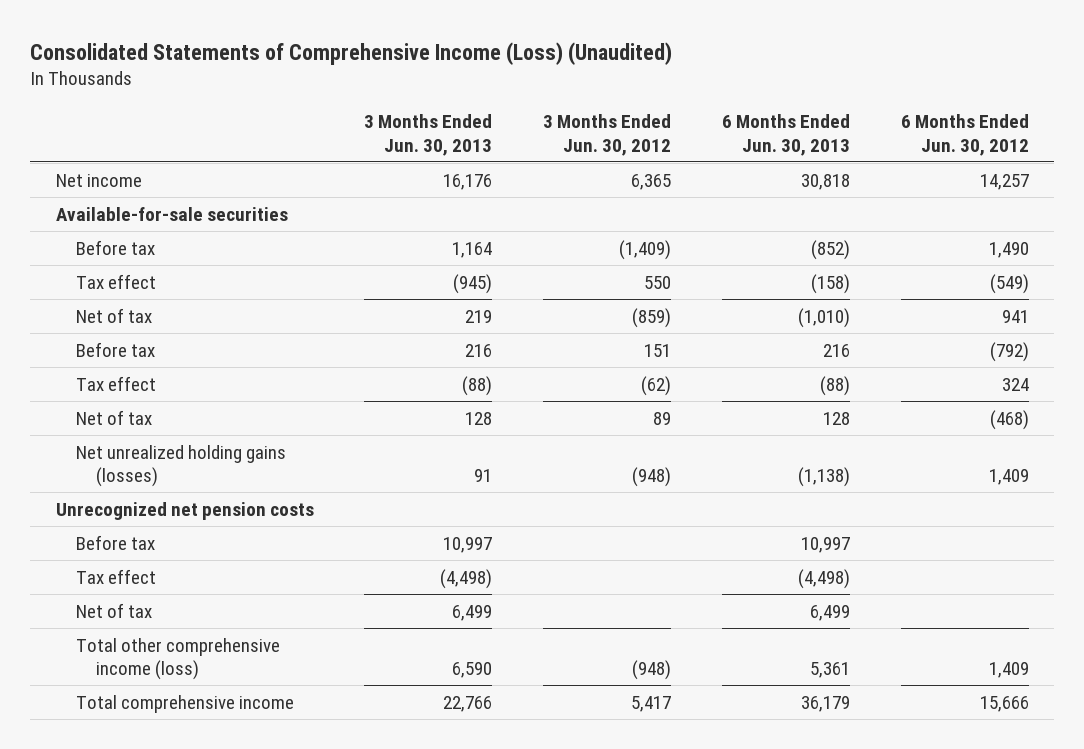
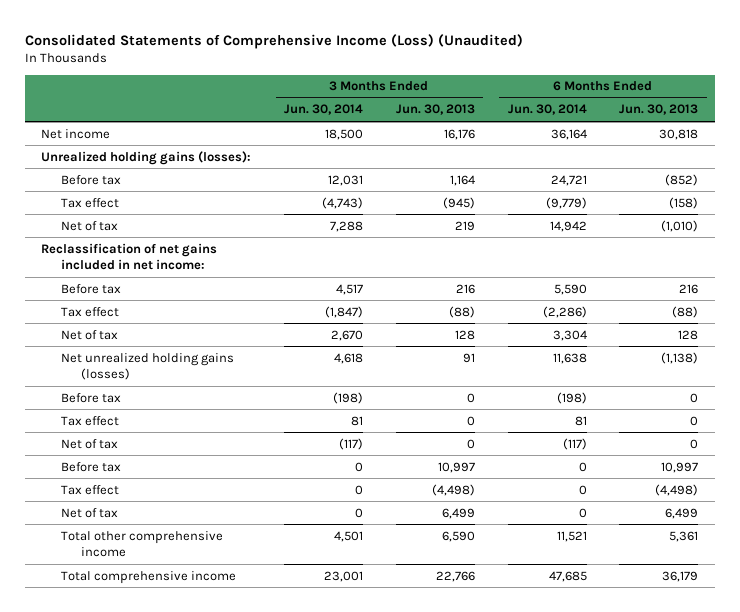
- | 3 Months Ended Jun. 30, 2013 | 3 Months Ended Jun. 30, 2012 | 6 Months Ended Jun. 30, 2013 | 6 Months Ended Jun. 30, 2012
+ | 3 Months Ended Jun. 30, 2014 | 3 Months Ended Jun. 30, 2013 | 6 Months Ended Jun. 30, 2014 | 6 Months Ended Jun. 30, 2013
- Available-for-sale securities
+ Unrealized holding gains (losses):
+ Reclassification of net gains included in net income:
- Unrecognized net pension costs
+ Before tax | (198) | 0 | (198) | 0
+ Tax effect | 81 | 0 | 81 | 0
+ Net of tax | (117) | 0 | (117) | 0
- Total other comprehensive income (loss) | 6,590 | (948) | 5,361 | 1,409
+ Total other comprehensive income | 4,501 | 6,590 | 11,521 | 5,361

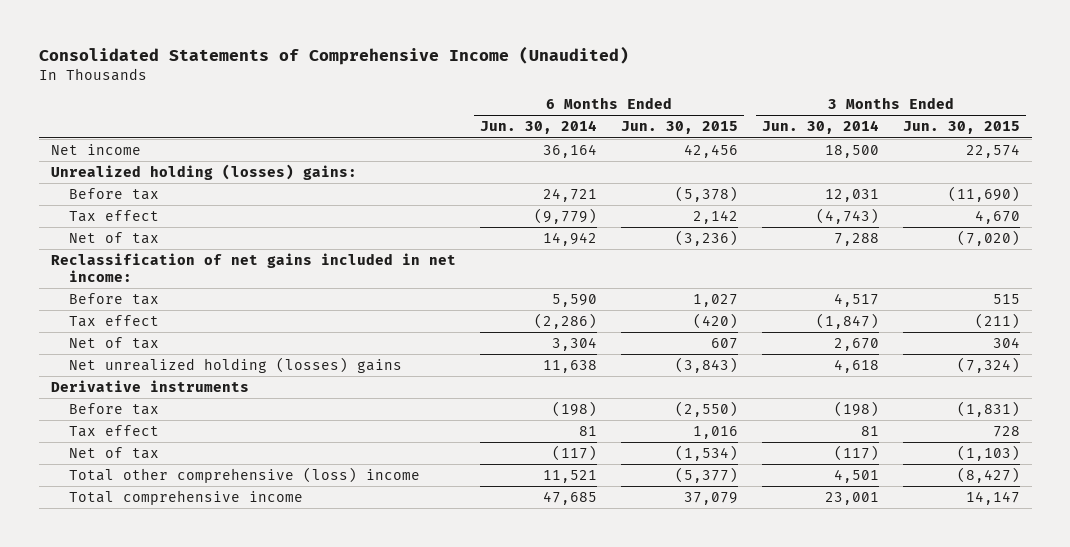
- Consolidated Statements of Comprehensive Income (Loss) (Unaudited)
+ Consolidated Statements of Comprehensive Income (Unaudited)
- | 3 Months Ended Jun. 30, 2014 | 3 Months Ended Jun. 30, 2013 | 6 Months Ended Jun. 30, 2014 | 6 Months Ended Jun. 30, 2013
+ | 6 Months Ended Jun. 30, 2014 | 6 Months Ended Jun. 30, 2015 | 3 Months Ended Jun. 30, 2014 | 3 Months Ended Jun. 30, 2015
- Unrealized holding gains (losses):
+ Unrealized holding (losses) gains:
- Net unrealized holding gains (losses) | 4,618 | 91 | 11,638 | (1,138)
+ Net unrealized holding (losses) gains | 11,638 | (3,843) | 4,618 | (7,324)
+ Derivative instruments
- Before tax | 0 | 10,997 | 0 | 10,997
- Tax effect | 0 | (4,498) | 0 | (4,498)
- Net of tax | 0 | 6,499 | 0 | 6,499
- Total other comprehensive income | 4,501 | 6,590 | 11,521 | 5,361
+ Total other comprehensive (loss) income | 11,521 | (5,377) | 4,501 | (8,427)

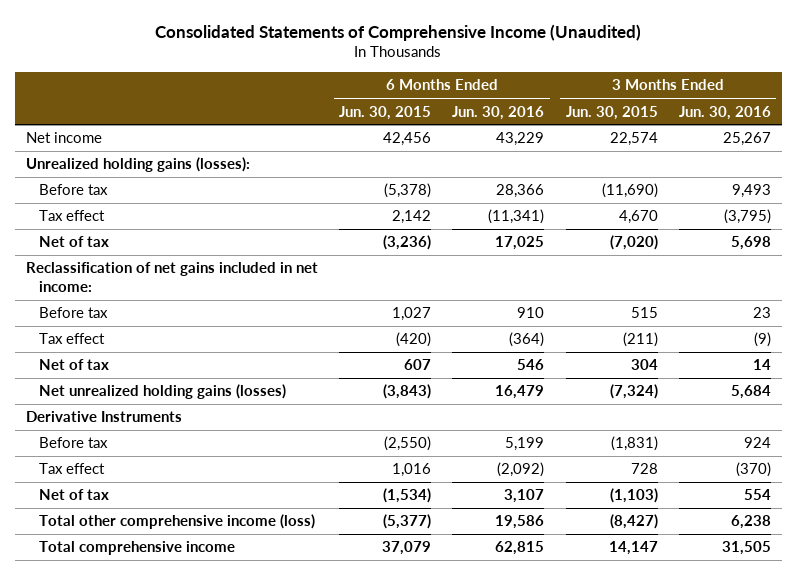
- | 6 Months Ended Jun. 30, 2014 | 6 Months Ended Jun. 30, 2015 | 3 Months Ended Jun. 30, 2014 | 3 Months Ended Jun. 30, 2015
+ | 6 Months Ended Jun. 30, 2015 | 6 Months Ended Jun. 30, 2016 | 3 Months Ended Jun. 30, 2015 | 3 Months Ended Jun. 30, 2016
- Unrealized holding (losses) gains:
+ Unrealized holding gains (losses):
- Net unrealized holding (losses) gains | 11,638 | (3,843) | 4,618 | (7,324)
- Derivative instruments
+ Net unrealized holding gains (losses) | (3,843) | 16,479 | (7,324) | 5,684
+ Derivative Instruments
- Total other comprehensive (loss) income | 11,521 | (5,377) | 4,501 | (8,427)
+ Total other comprehensive income (loss) | (5,377) | 19,586 | (8,427) | 6,238

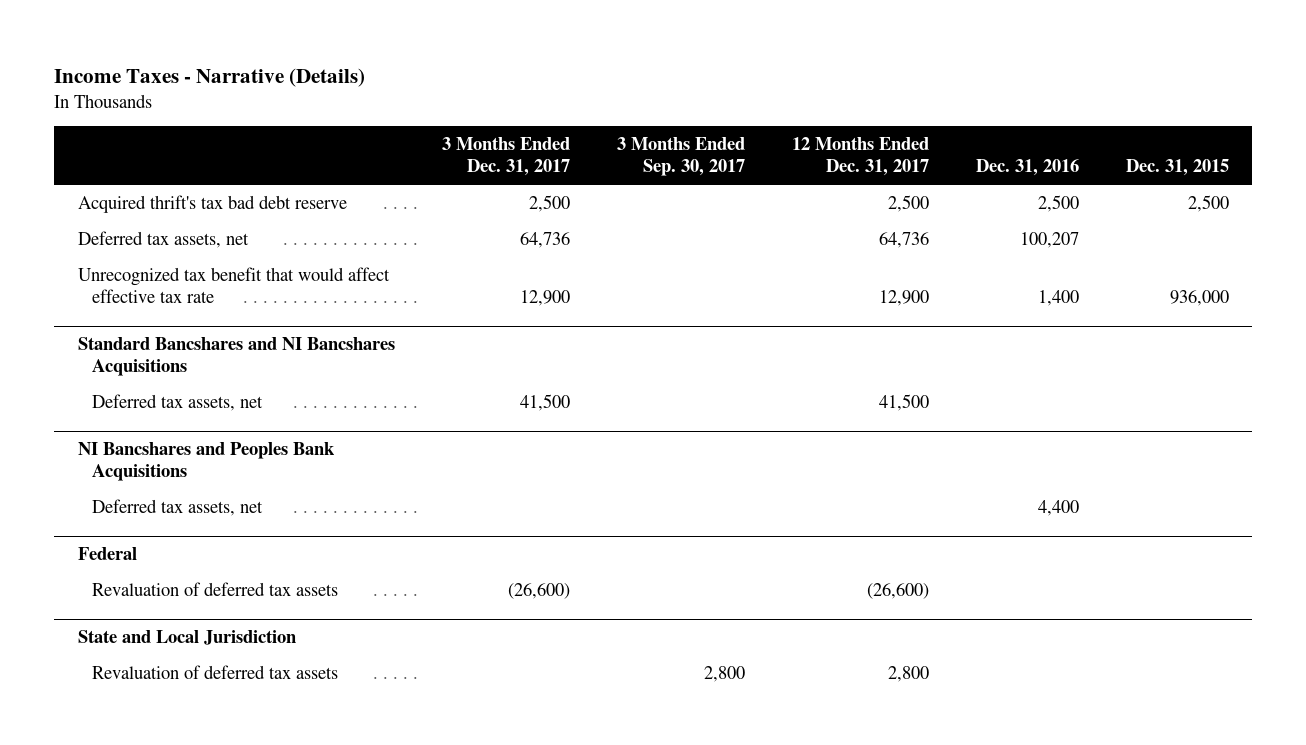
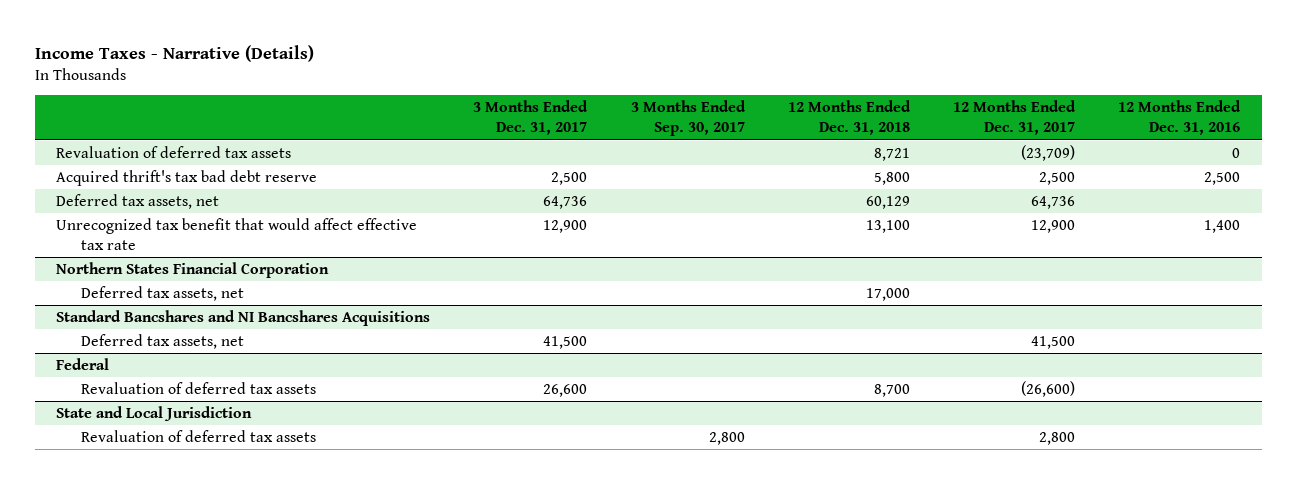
- | 3 Months Ended Dec. 31, 2017 | 3 Months Ended Sep. 30, 2017 | 12 Months Ended Dec. 31, 2017 | Dec. 31, 2016 | Dec. 31, 2015
+ | 3 Months Ended Dec. 31, 2017 | 3 Months Ended Sep. 30, 2017 | 12 Months Ended Dec. 31, 2018 | 12 Months Ended Dec. 31, 2017 | 12 Months Ended Dec. 31, 2016
+ Revaluation of deferred tax assets | | | 8,721 | (23,709) | 0
+ Northern States Financial Corporation
+ Deferred tax assets, net | | | 17,000 | |
- NI Bancshares and Peoples Bank Acquisitions
- Deferred tax assets, net | | | | 4,400 |
@ Federal
- Revaluation of deferred tax assets | (26,600) | | (26,600) | |
+ Revaluation of deferred tax assets | 26,600 | | 8,700 | (26,600) |

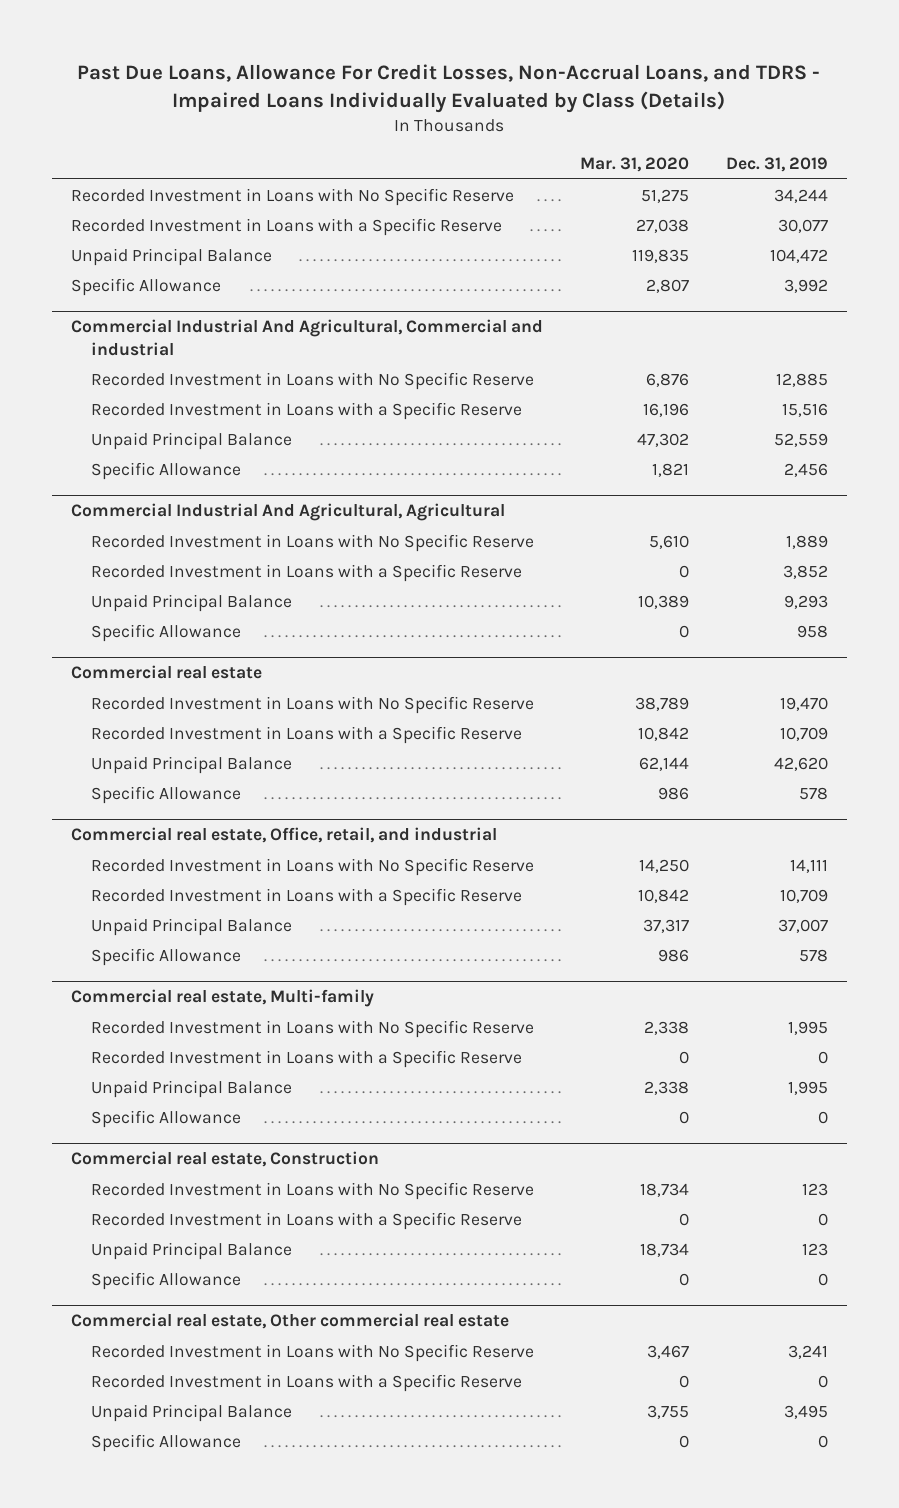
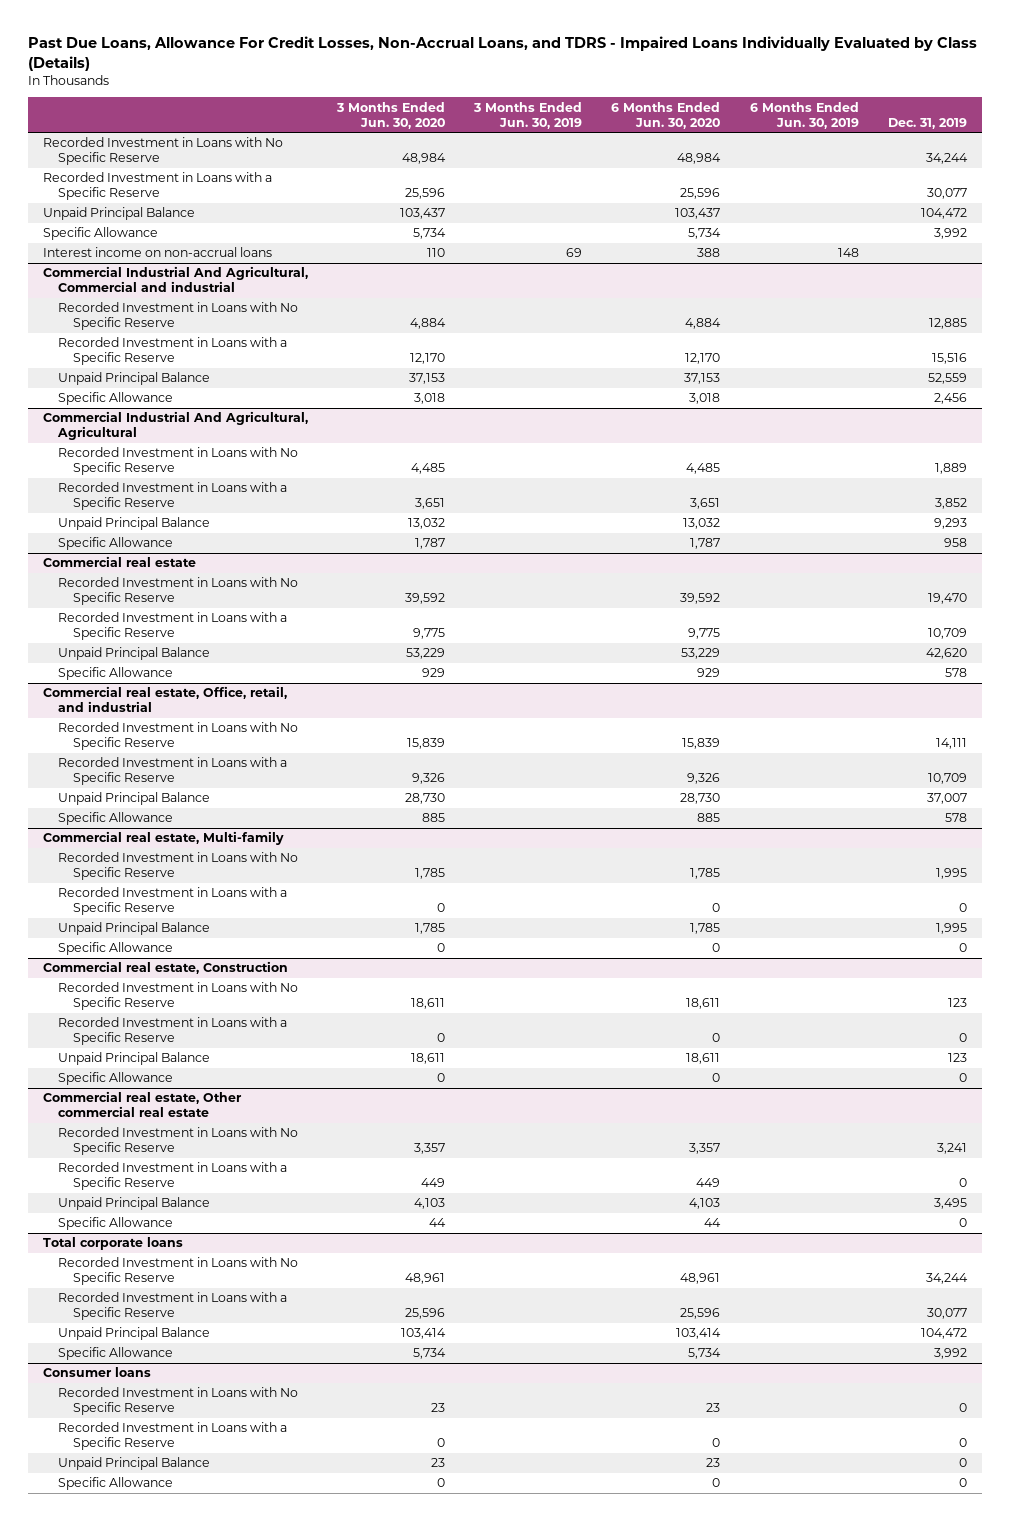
- | Mar. 31, 2020 | Dec. 31, 2019
+ | 3 Months Ended Jun. 30, 2020 | 3 Months Ended Jun. 30, 2019 | 6 Months Ended Jun. 30, 2020 | 6 Months Ended Jun. 30, 2019 | Dec. 31, 2019
+ Interest income on non-accrual loans | 110 | 69 | 388 | 148 |
+ Total corporate loans
+ Recorded Investment in Loans with No Specific Reserve | 48,961 | | 48,961 | | 34,244
+ Recorded Investment in Loans with a Specific Reserve | 25,596 | | 25,596 | | 30,077
+ Unpaid Principal Balance | 103,414 | | 103,414 | | 104,472
+ Specific Allowance | 5,734 | | 5,734 | | 3,992
+ Consumer loans
+ Recorded Investment in Loans with No Specific Reserve | 23 | | 23 | | 0
+ Recorded Investment in Loans with a Specific Reserve | 0 | | 0 | | 0
+ Unpaid Principal Balance | 23 | | 23 | | 0
+ Specific Allowance | 0 | | 0 | | 0

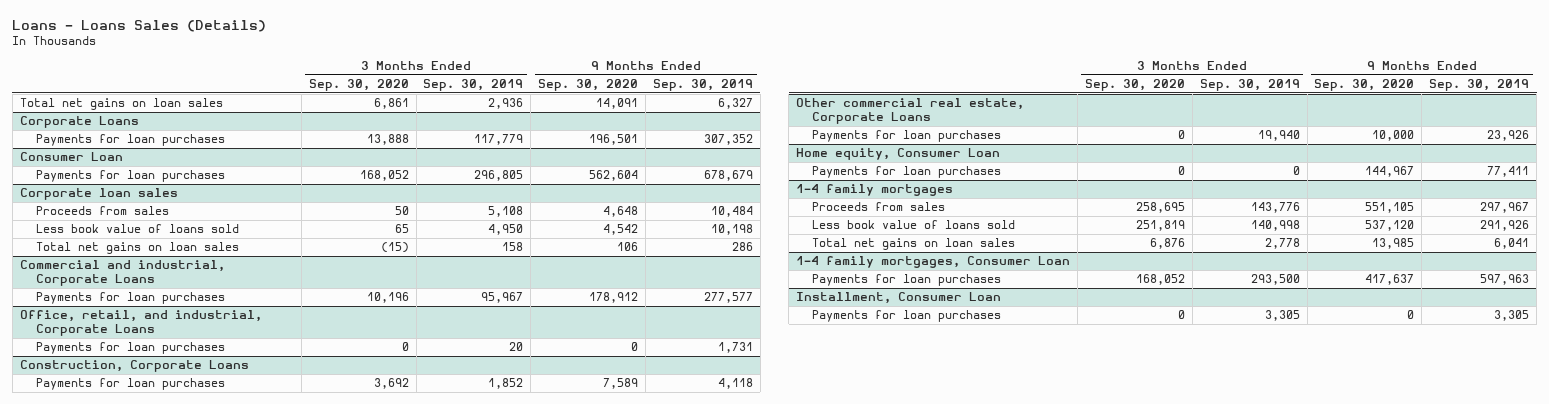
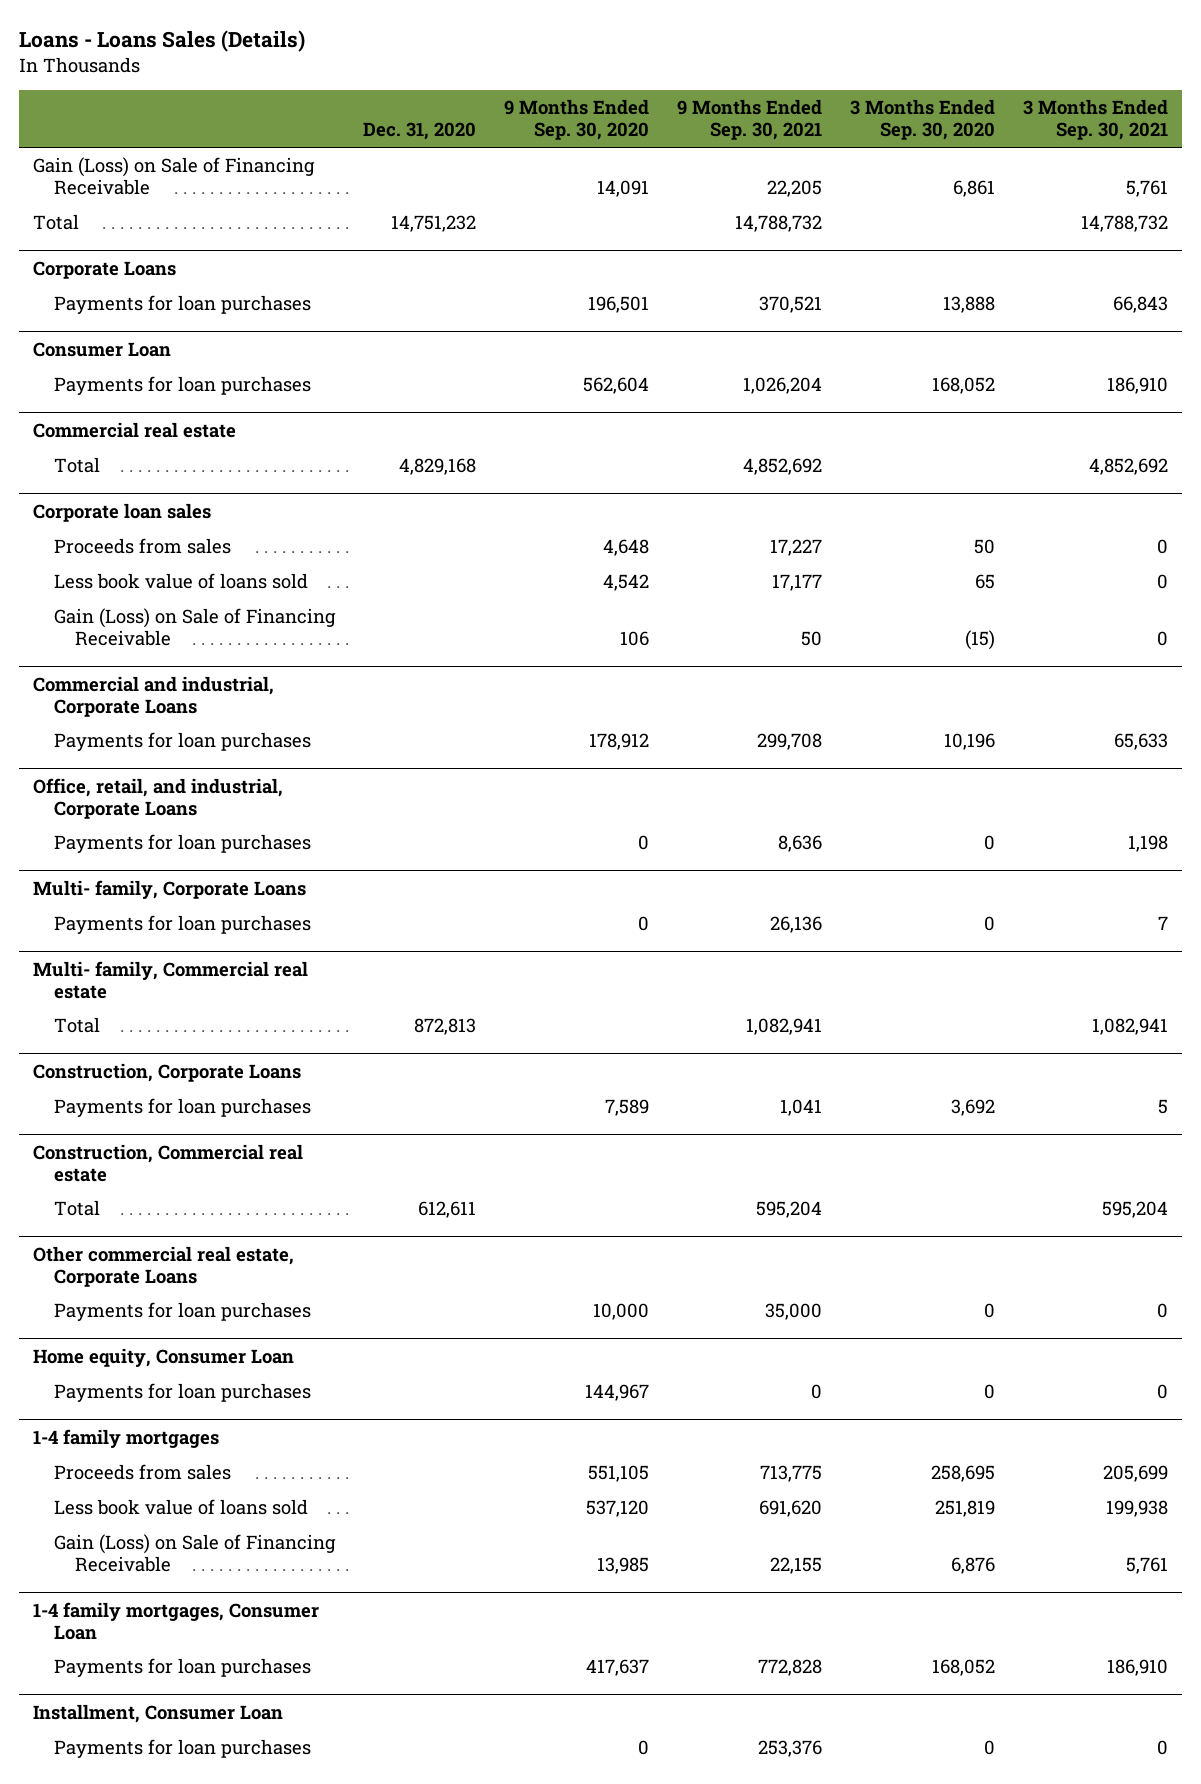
- | 3 Months Ended Sep. 30, 2020 | 3 Months Ended Sep. 30, 2019 | 9 Months Ended Sep. 30, 2020 | 9 Months Ended Sep. 30, 2019
+ | Dec. 31, 2020 | 9 Months Ended Sep. 30, 2020 | 9 Months Ended Sep. 30, 2021 | 3 Months Ended Sep. 30, 2020 | 3 Months Ended Sep. 30, 2021
- Total net gains on loan sales | 6,861 | 2,936 | 14,091 | 6,327
+ Gain (Loss) on Sale of Financing Receivable | | 14,091 | 22,205 | 6,861 | 5,761
+ Total | 14,751,232 | | 14,788,732 | | 14,788,732
+ Commercial real estate
+ Total | 4,829,168 | | 4,852,692 | | 4,852,692
@ Corporate loan sales
- Total net gains on loan sales | (15) | 158 | 106 | 286
+ Gain (Loss) on Sale of Financing Receivable | | 106 | 50 | (15) | 0
+ Multi- family, Corporate Loans
+ Payments for loan purchases | | 0 | 26,136 | 0 | 7
+ Multi- family, Commercial real estate
+ Total | 872,813 | | 1,082,941 | | 1,082,941
+ Construction, Commercial real estate
+ Total | 612,611 | | 595,204 | | 595,204
@ 1-4 family mortgages
- Total net gains on loan sales | 6,876 | 2,778 | 13,985 | 6,041
+ Gain (Loss) on Sale of Financing Receivable | | 13,985 | 22,155 | 6,876 | 5,761

